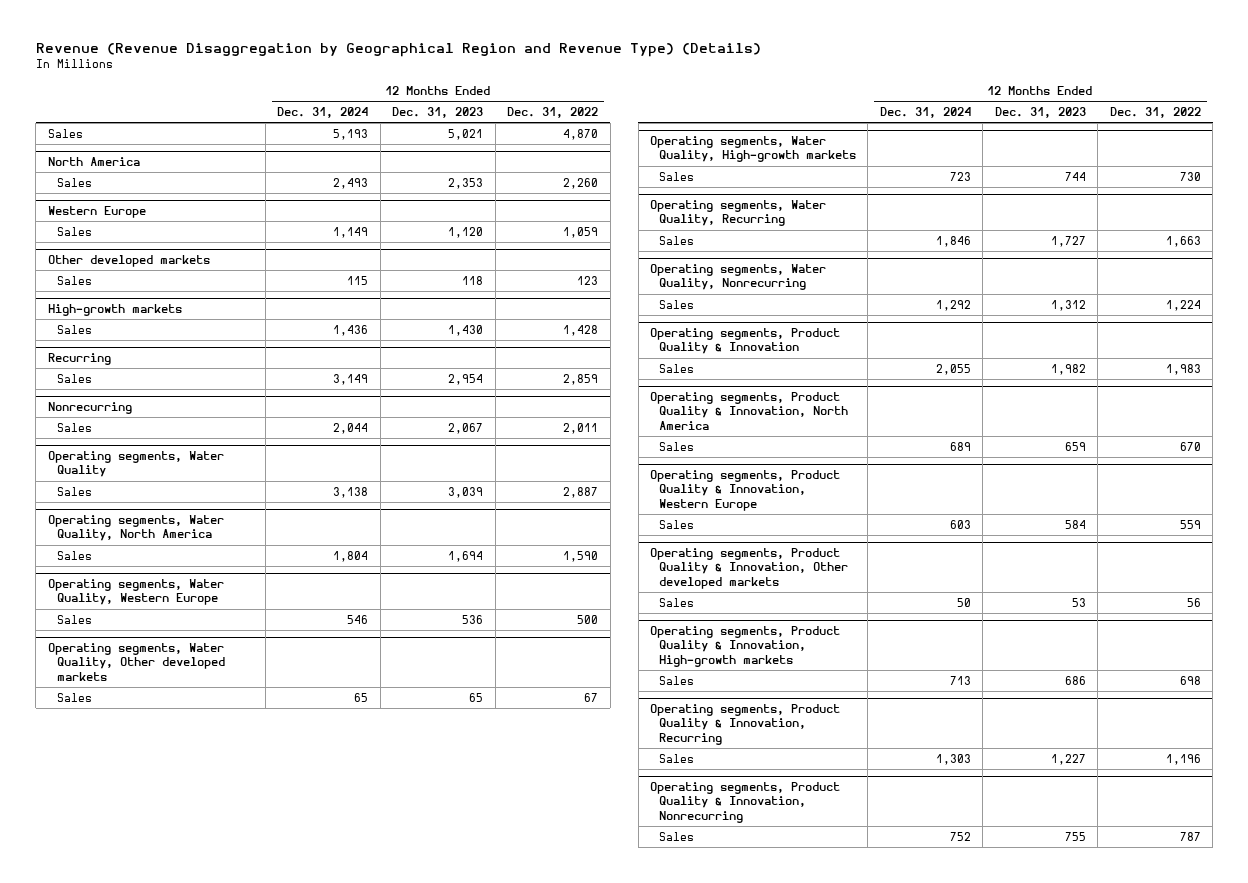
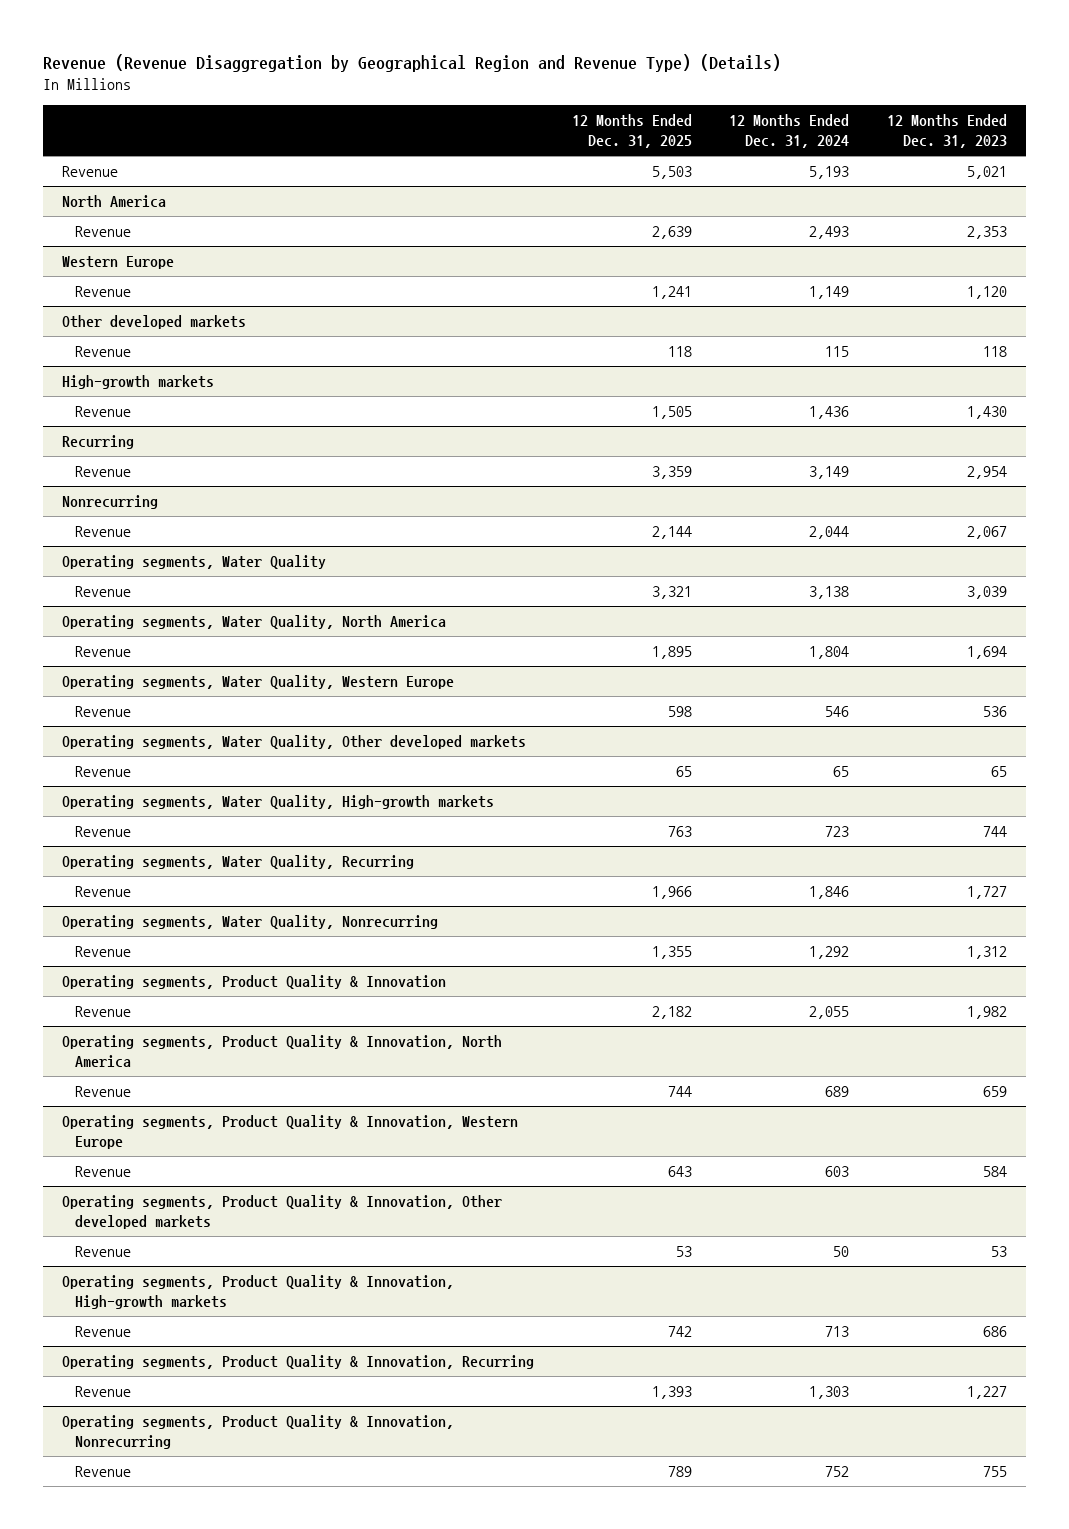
- | 12 Months Ended Dec. 31, 2024 | 12 Months Ended Dec. 31, 2023 | 12 Months Ended Dec. 31, 2022
+ | 12 Months Ended Dec. 31, 2025 | 12 Months Ended Dec. 31, 2024 | 12 Months Ended Dec. 31, 2023
- Sales | 5,193 | 5,021 | 4,870
+ Revenue | 5,503 | 5,193 | 5,021
@ North America
- Sales | 2,493 | 2,353 | 2,260
+ Revenue | 2,639 | 2,493 | 2,353
@ Western Europe
- Sales | 1,149 | 1,120 | 1,059
+ Revenue | 1,241 | 1,149 | 1,120
@ Other developed markets
- Sales | 115 | 118 | 123
+ Revenue | 118 | 115 | 118
@ High-growth markets
- Sales | 1,436 | 1,430 | 1,428
+ Revenue | 1,505 | 1,436 | 1,430
@ Recurring
- Sales | 3,149 | 2,954 | 2,859
+ Revenue | 3,359 | 3,149 | 2,954
@ Nonrecurring
- Sales | 2,044 | 2,067 | 2,011
+ Revenue | 2,144 | 2,044 | 2,067
@ Operating segments, Water Quality
- Sales | 3,138 | 3,039 | 2,887
+ Revenue | 3,321 | 3,138 | 3,039
@ Operating segments, Water Quality, North America
- Sales | 1,804 | 1,694 | 1,590
+ Revenue | 1,895 | 1,804 | 1,694
@ Operating segments, Water Quality, Western Europe
- Sales | 546 | 536 | 500
+ Revenue | 598 | 546 | 536
@ Operating segments, Water Quality, Other developed markets
- Sales | 65 | 65 | 67
+ Revenue | 65 | 65 | 65
@ Operating segments, Water Quality, High-growth markets
- Sales | 723 | 744 | 730
+ Revenue | 763 | 723 | 744
@ Operating segments, Water Quality, Recurring
- Sales | 1,846 | 1,727 | 1,663
+ Revenue | 1,966 | 1,846 | 1,727
@ Operating segments, Water Quality, Nonrecurring
- Sales | 1,292 | 1,312 | 1,224
+ Revenue | 1,355 | 1,292 | 1,312
@ Operating segments, Product Quality & Innovation
- Sales | 2,055 | 1,982 | 1,983
+ Revenue | 2,182 | 2,055 | 1,982
@ Operating segments, Product Quality & Innovation, North America
- Sales | 689 | 659 | 670
+ Revenue | 744 | 689 | 659
@ Operating segments, Product Quality & Innovation, Western Europe
- Sales | 603 | 584 | 559
+ Revenue | 643 | 603 | 584
@ Operating segments, Product Quality & Innovation, Other developed markets
- Sales | 50 | 53 | 56
+ Revenue | 53 | 50 | 53
@ Operating segments, Product Quality & Innovation, High-growth markets
- Sales | 713 | 686 | 698
+ Revenue | 742 | 713 | 686
@ Operating segments, Product Quality & Innovation, Recurring
- Sales | 1,303 | 1,227 | 1,196
+ Revenue | 1,393 | 1,303 | 1,227
@ Operating segments, Product Quality & Innovation, Nonrecurring
- Sales | 752 | 755 | 787
+ Revenue | 789 | 752 | 755

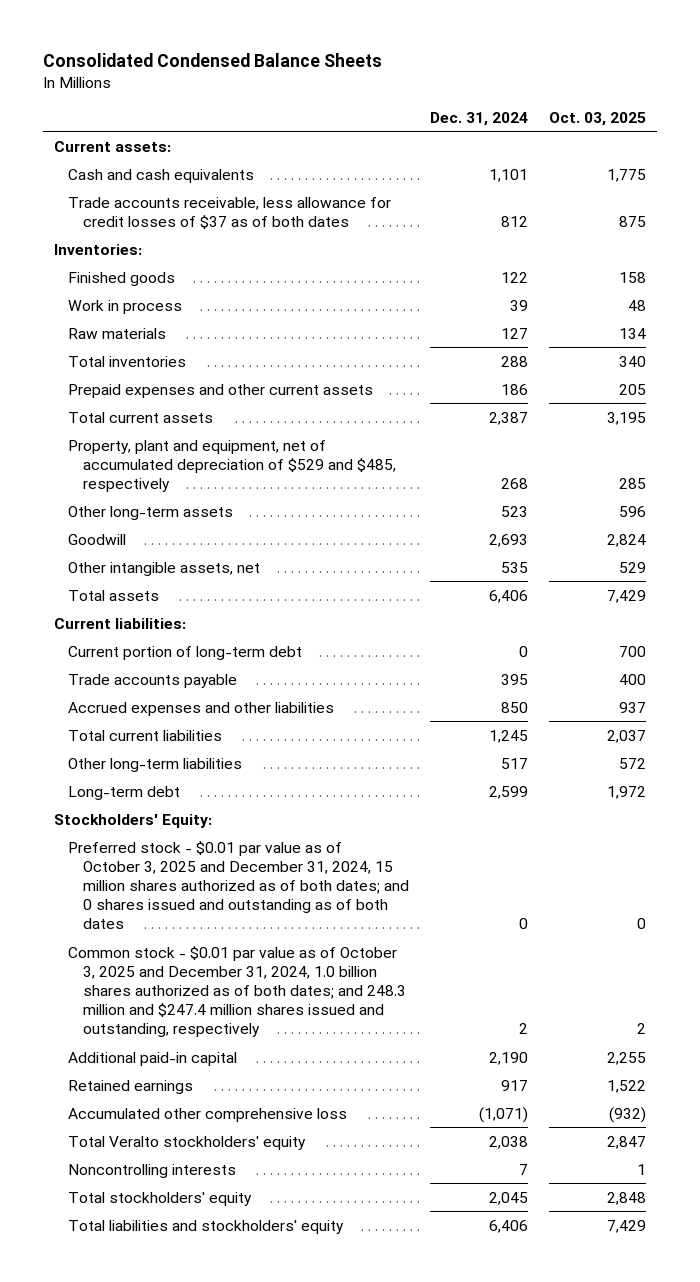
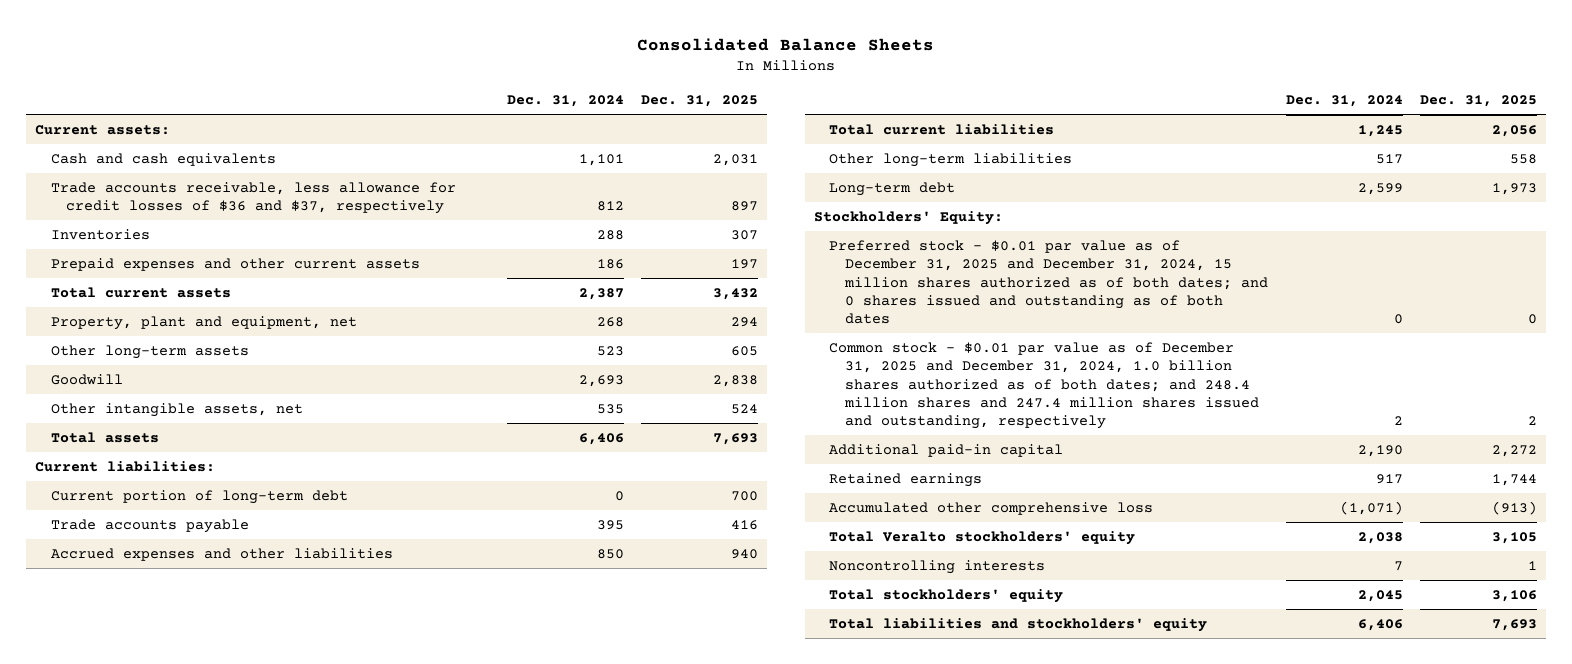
- Consolidated Condensed Balance Sheets
+ Consolidated Balance Sheets
- | Dec. 31, 2024 | Oct. 03, 2025
+ | Dec. 31, 2024 | Dec. 31, 2025
- Trade accounts receivable, less allowance for credit losses of $37 as of both dates | 812 | 875
- Inventories:
- Finished goods | 122 | 158
- Work in process | 39 | 48
- Raw materials | 127 | 134
- Total inventories | 288 | 340
+ Trade accounts receivable, less allowance for credit losses of $36 and $37, respectively | 812 | 897
+ Inventories | 288 | 307
- Property, plant and equipment, net of accumulated depreciation of $529 and $485, respectively | 268 | 285
+ Property, plant and equipment, net | 268 | 294
- Preferred stock - $0.01 par value as of October 3, 2025 and December 31, 2024, 15 million shares authorized as of both dates; and 0 shares issued and outstanding as of both dates | 0 | 0
- Common stock - $0.01 par value as of October 3, 2025 and December 31, 2024, 1.0 billion shares authorized as of both dates; and 248.3 million and $247.4 million shares issued and outstanding, respectively | 2 | 2
+ Preferred stock - $0.01 par value as of December 31, 2025 and December 31, 2024, 15 million shares authorized as of both dates; and 0 shares issued and outstanding as of both dates | 0 | 0
+ Common stock - $0.01 par value as of December 31, 2025 and December 31, 2024, 1.0 billion shares authorized as of both dates; and 248.4 million shares and 247.4 million shares issued and outstanding, respectively | 2 | 2

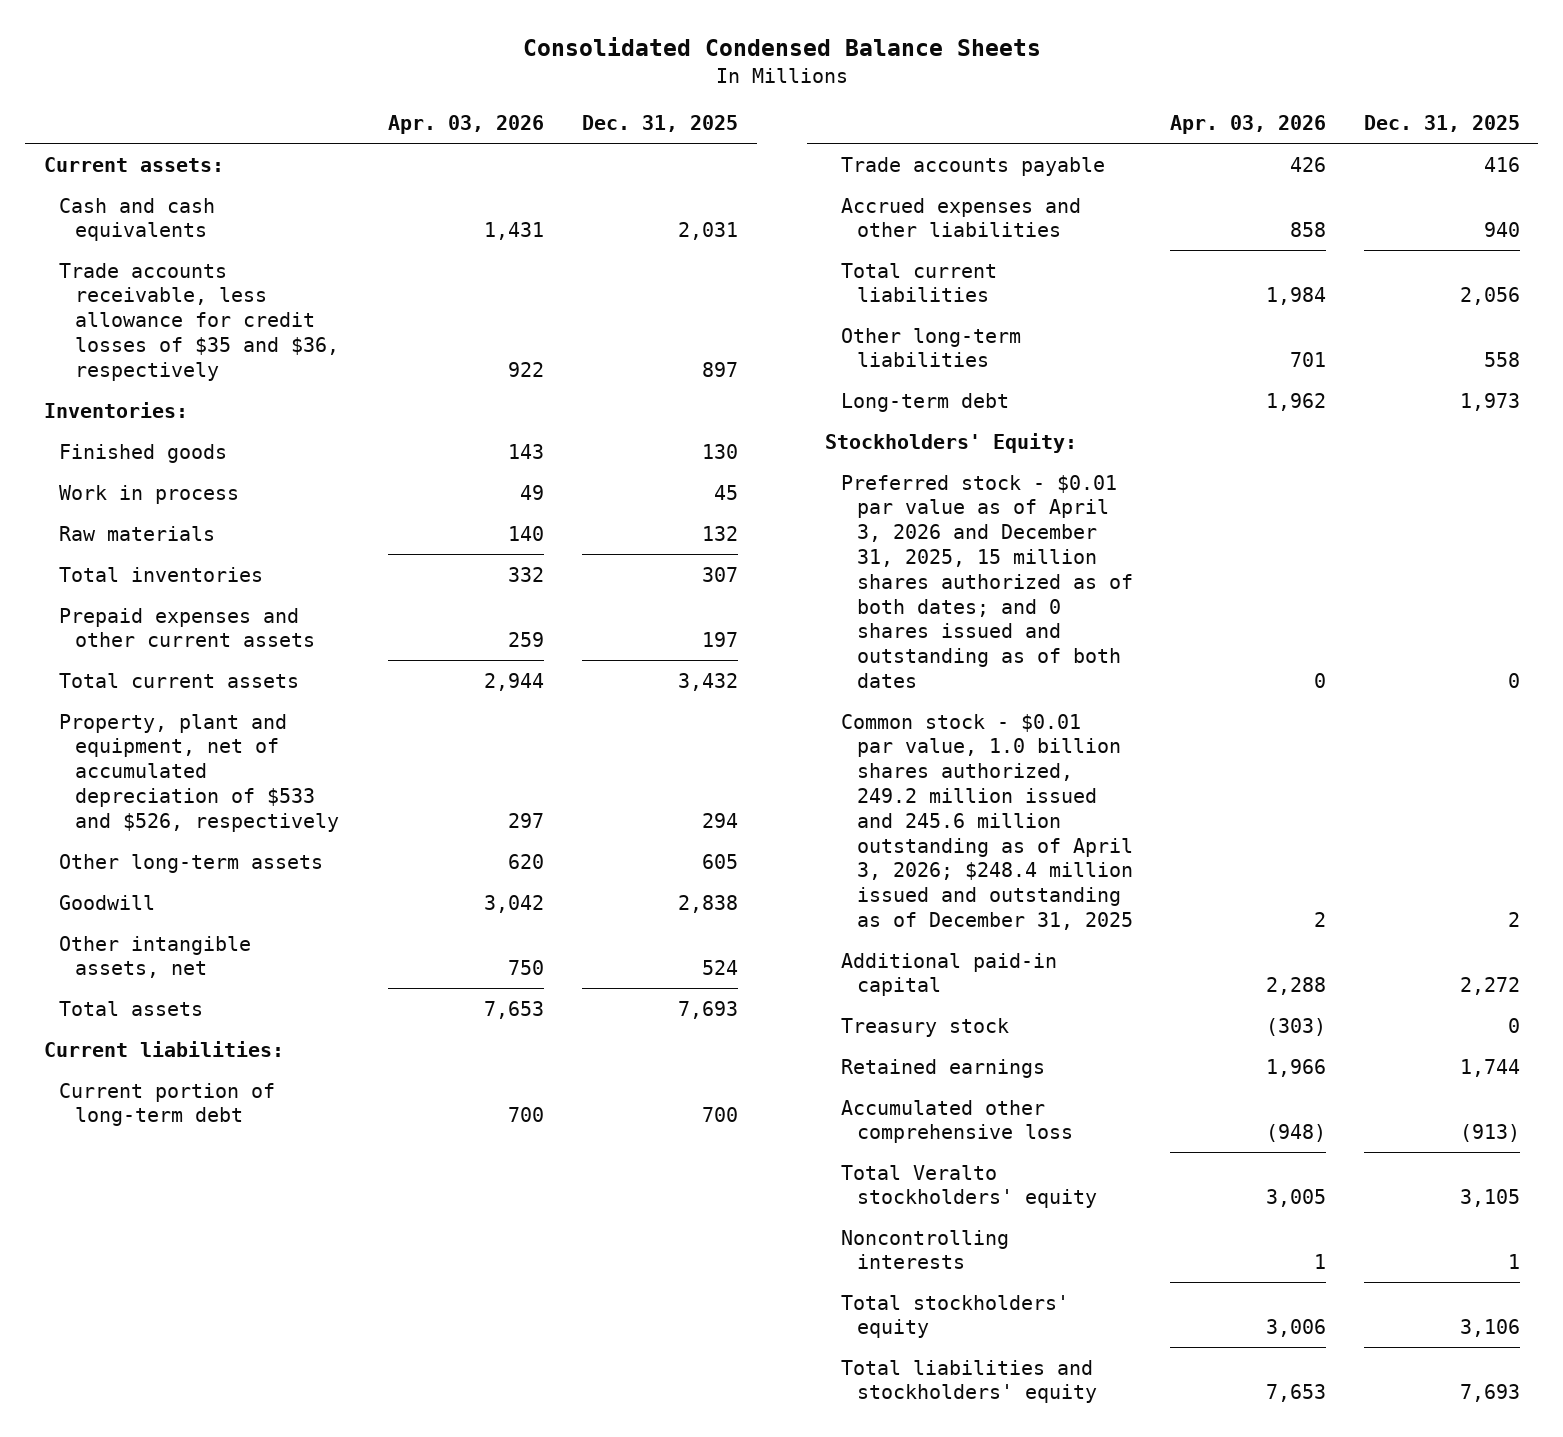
- Consolidated Balance Sheets
+ Consolidated Condensed Balance Sheets
- | Dec. 31, 2024 | Dec. 31, 2025
+ | Apr. 03, 2026 | Dec. 31, 2025
- Trade accounts receivable, less allowance for credit losses of $36 and $37, respectively | 812 | 897
- Inventories | 288 | 307
+ Trade accounts receivable, less allowance for credit losses of $35 and $36, respectively | 922 | 897
+ Inventories:
+ Finished goods | 143 | 130
+ Work in process | 49 | 45
+ Raw materials | 140 | 132
+ Total inventories | 332 | 307
- Property, plant and equipment, net | 268 | 294
+ Property, plant and equipment, net of accumulated depreciation of $533 and $526, respectively | 297 | 294
- Preferred stock - $0.01 par value as of December 31, 2025 and December 31, 2024, 15 million shares authorized as of both dates; and 0 shares issued and outstanding as of both dates | 0 | 0
- Common stock - $0.01 par value as of December 31, 2025 and December 31, 2024, 1.0 billion shares authorized as of both dates; and 248.4 million shares and 247.4 million shares issued and outstanding, respectively | 2 | 2
+ Preferred stock - $0.01 par value as of April 3, 2026 and December 31, 2025, 15 million shares authorized as of both dates; and 0 shares issued and outstanding as of both dates | 0 | 0
+ Common stock - $0.01 par value, 1.0 billion shares authorized, 249.2 million issued and 245.6 million outstanding as of April 3, 2026; $248.4 million issued and outstanding as of December 31, 2025 | 2 | 2
+ Treasury stock | (303) | 0

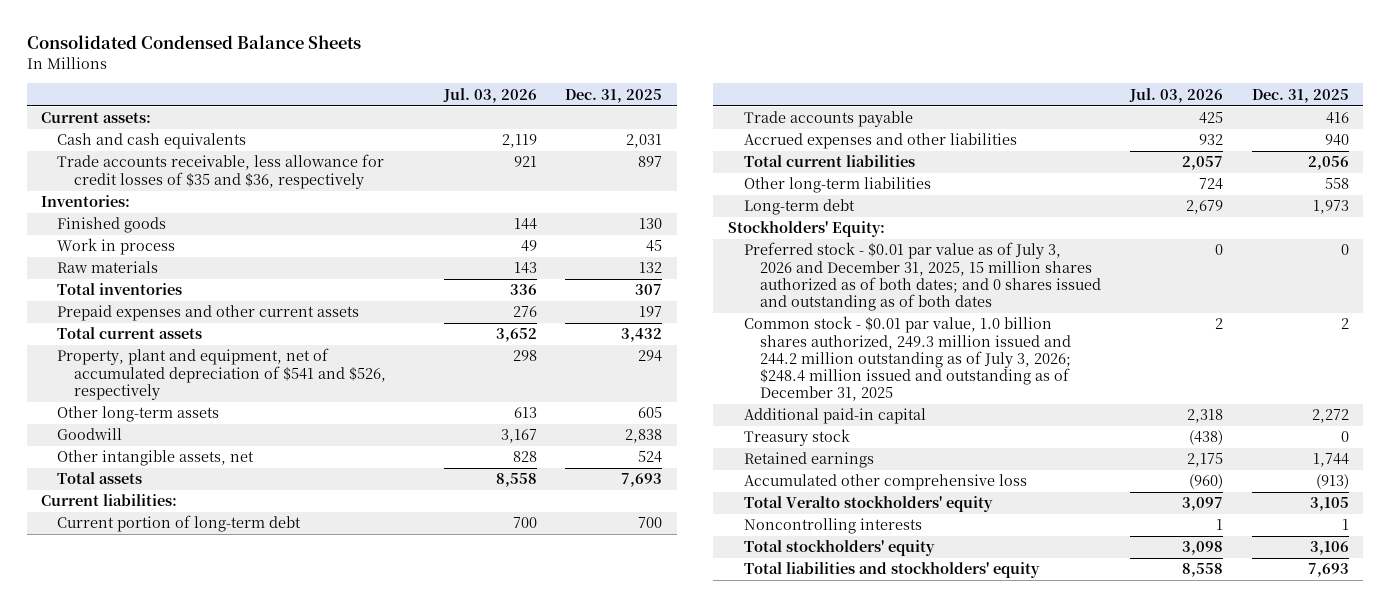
- | Apr. 03, 2026 | Dec. 31, 2025
+ | Jul. 03, 2026 | Dec. 31, 2025
- Property, plant and equipment, net of accumulated depreciation of $533 and $526, respectively | 297 | 294
+ Property, plant and equipment, net of accumulated depreciation of $541 and $526, respectively | 298 | 294
- Preferred stock - $0.01 par value as of April 3, 2026 and December 31, 2025, 15 million shares authorized as of both dates; and 0 shares issued and outstanding as of both dates | 0 | 0
- Common stock - $0.01 par value, 1.0 billion shares authorized, 249.2 million issued and 245.6 million outstanding as of April 3, 2026; $248.4 million issued and outstanding as of December 31, 2025 | 2 | 2
+ Preferred stock - $0.01 par value as of July 3, 2026 and December 31, 2025, 15 million shares authorized as of both dates; and 0 shares issued and outstanding as of both dates | 0 | 0
+ Common stock - $0.01 par value, 1.0 billion shares authorized, 249.3 million issued and 244.2 million outstanding as of July 3, 2026; $248.4 million issued and outstanding as of December 31, 2025 | 2 | 2

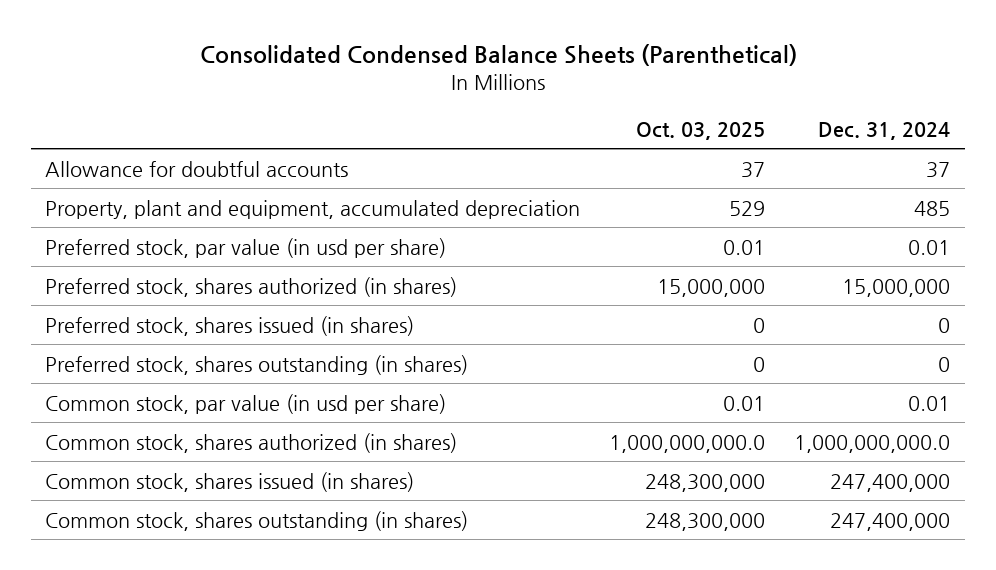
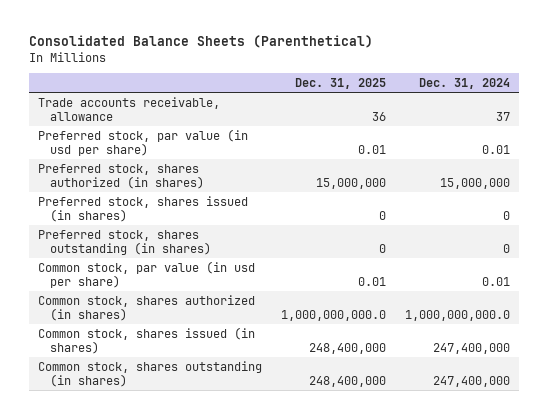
- Consolidated Condensed Balance Sheets (Parenthetical)
+ Consolidated Balance Sheets (Parenthetical)
- | Oct. 03, 2025 | Dec. 31, 2024
+ | Dec. 31, 2025 | Dec. 31, 2024
- Allowance for doubtful accounts | 37 | 37
- Property, plant and equipment, accumulated depreciation | 529 | 485
+ Trade accounts receivable, allowance | 36 | 37

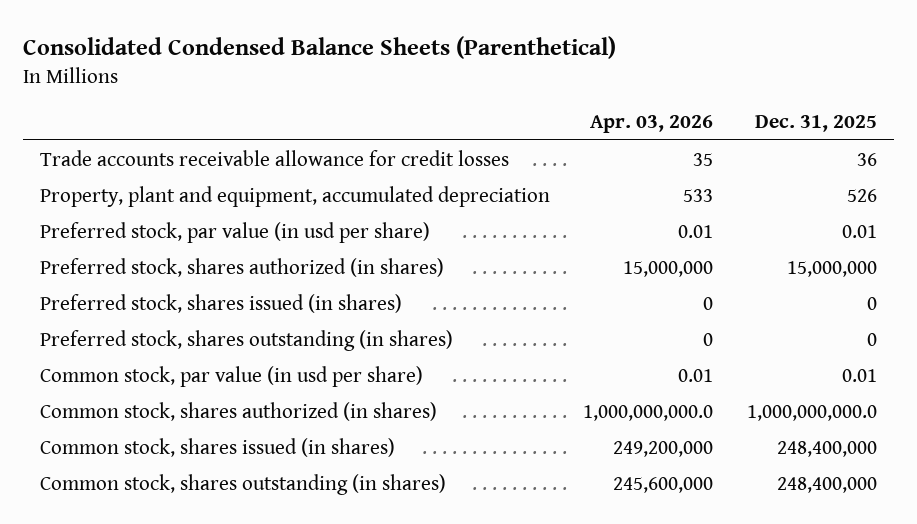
- Consolidated Balance Sheets (Parenthetical)
+ Consolidated Condensed Balance Sheets (Parenthetical)
- | Dec. 31, 2025 | Dec. 31, 2024
+ | Apr. 03, 2026 | Dec. 31, 2025
- Trade accounts receivable, allowance | 36 | 37
+ Trade accounts receivable allowance for credit losses | 35 | 36
+ Property, plant and equipment, accumulated depreciation | 533 | 526

